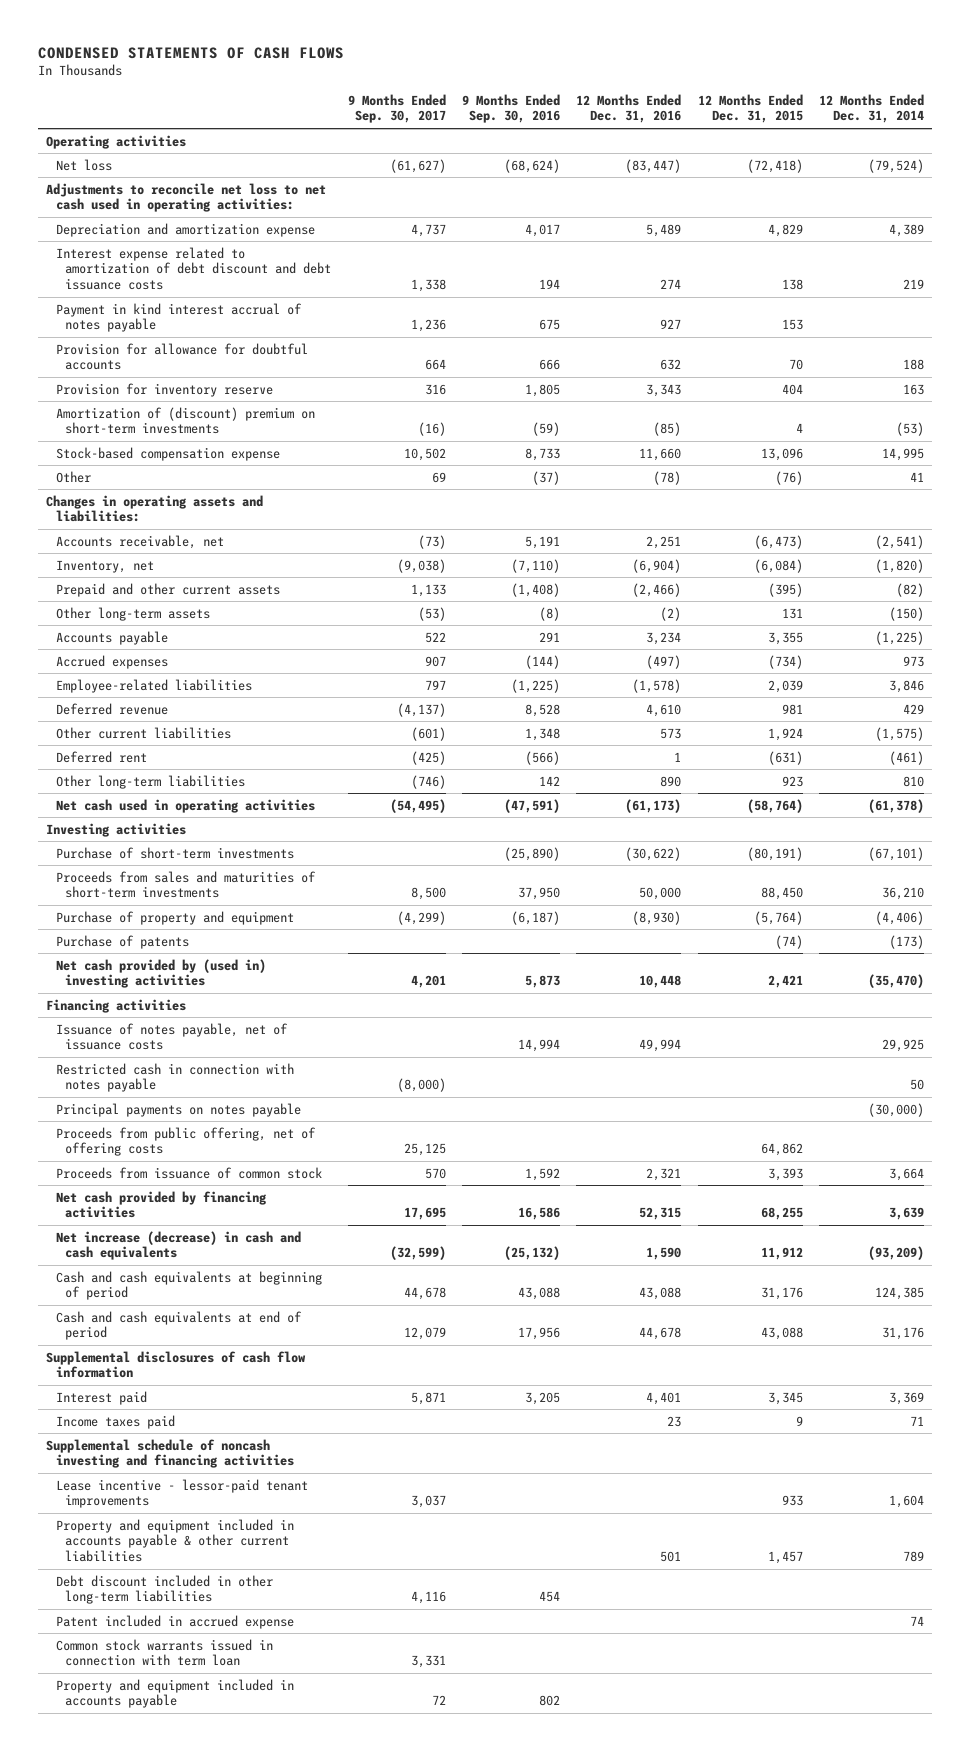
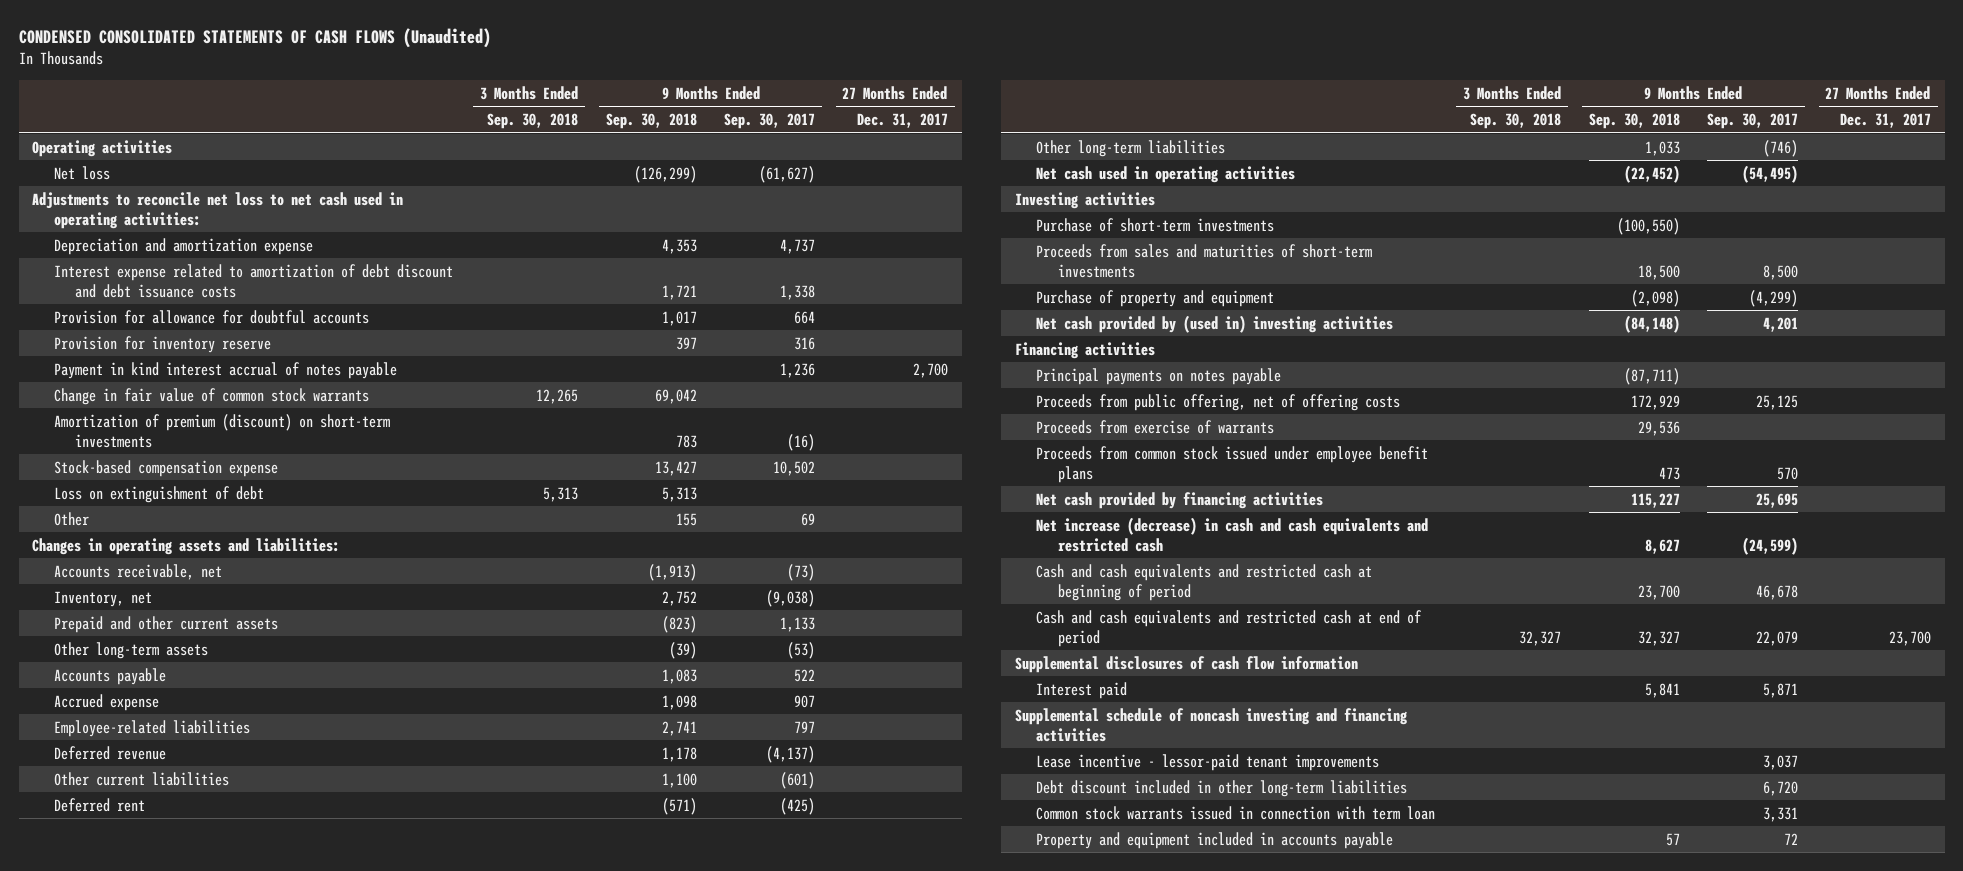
- CONDENSED STATEMENTS OF CASH FLOWS
+ CONDENSED CONSOLIDATED STATEMENTS OF CASH FLOWS (Unaudited)
- | 9 Months Ended Sep. 30, 2017 | 9 Months Ended Sep. 30, 2016 | 12 Months Ended Dec. 31, 2016 | 12 Months Ended Dec. 31, 2015 | 12 Months Ended Dec. 31, 2014
+ | 3 Months Ended Sep. 30, 2018 | 9 Months Ended Sep. 30, 2018 | 9 Months Ended Sep. 30, 2017 | 27 Months Ended Dec. 31, 2017
- Amortization of (discount) premium on short-term investments | (16) | (59) | (85) | 4 | (53)
moved down: Payment in kind interest accrual of notes payable | | | 1,236 | 2,700
+ Change in fair value of common stock warrants | 12,265 | 69,042 | |
+ Amortization of premium (discount) on short-term investments | | 783 | (16) |
+ Loss on extinguishment of debt | 5,313 | 5,313 | |
- Accrued expenses | 907 | (144) | (497) | (734) | 973
+ Accrued expense | | 1,098 | 907 |
- Purchase of patents | | | | (74) | (173)
- Issuance of notes payable, net of issuance costs | | 14,994 | 49,994 | | 29,925
- Restricted cash in connection with notes payable | (8,000) | | | | 50
- Proceeds from issuance of common stock | 570 | 1,592 | 2,321 | 3,393 | 3,664
- Net cash provided by financing activities | 17,695 | 16,586 | 52,315 | 68,255 | 3,639
- Net increase (decrease) in cash and cash equivalents | (32,599) | (25,132) | 1,590 | 11,912 | (93,209)
- Cash and cash equivalents at beginning of period | 44,678 | 43,088 | 43,088 | 31,176 | 124,385
- Cash and cash equivalents at end of period | 12,079 | 17,956 | 44,678 | 43,088 | 31,176
+ Proceeds from exercise of warrants | | 29,536 | |
+ Proceeds from common stock issued under employee benefit plans | | 473 | 570 |
+ Net cash provided by financing activities | | 115,227 | 25,695 |
+ Net increase (decrease) in cash and cash equivalents and restricted cash | | 8,627 | (24,599) |
+ Cash and cash equivalents and restricted cash at beginning of period | | 23,700 | 46,678 |
+ Cash and cash equivalents and restricted cash at end of period | 32,327 | 32,327 | 22,079 | 23,700
- Income taxes paid | | | 23 | 9 | 71
- Property and equipment included in accounts payable & other current liabilities | | | 501 | 1,457 | 789
- Debt discount included in other long-term liabilities | 4,116 | 454 | | |
- Patent included in accrued expense | | | | | 74
+ Debt discount included in other long-term liabilities | | | 6,720 |

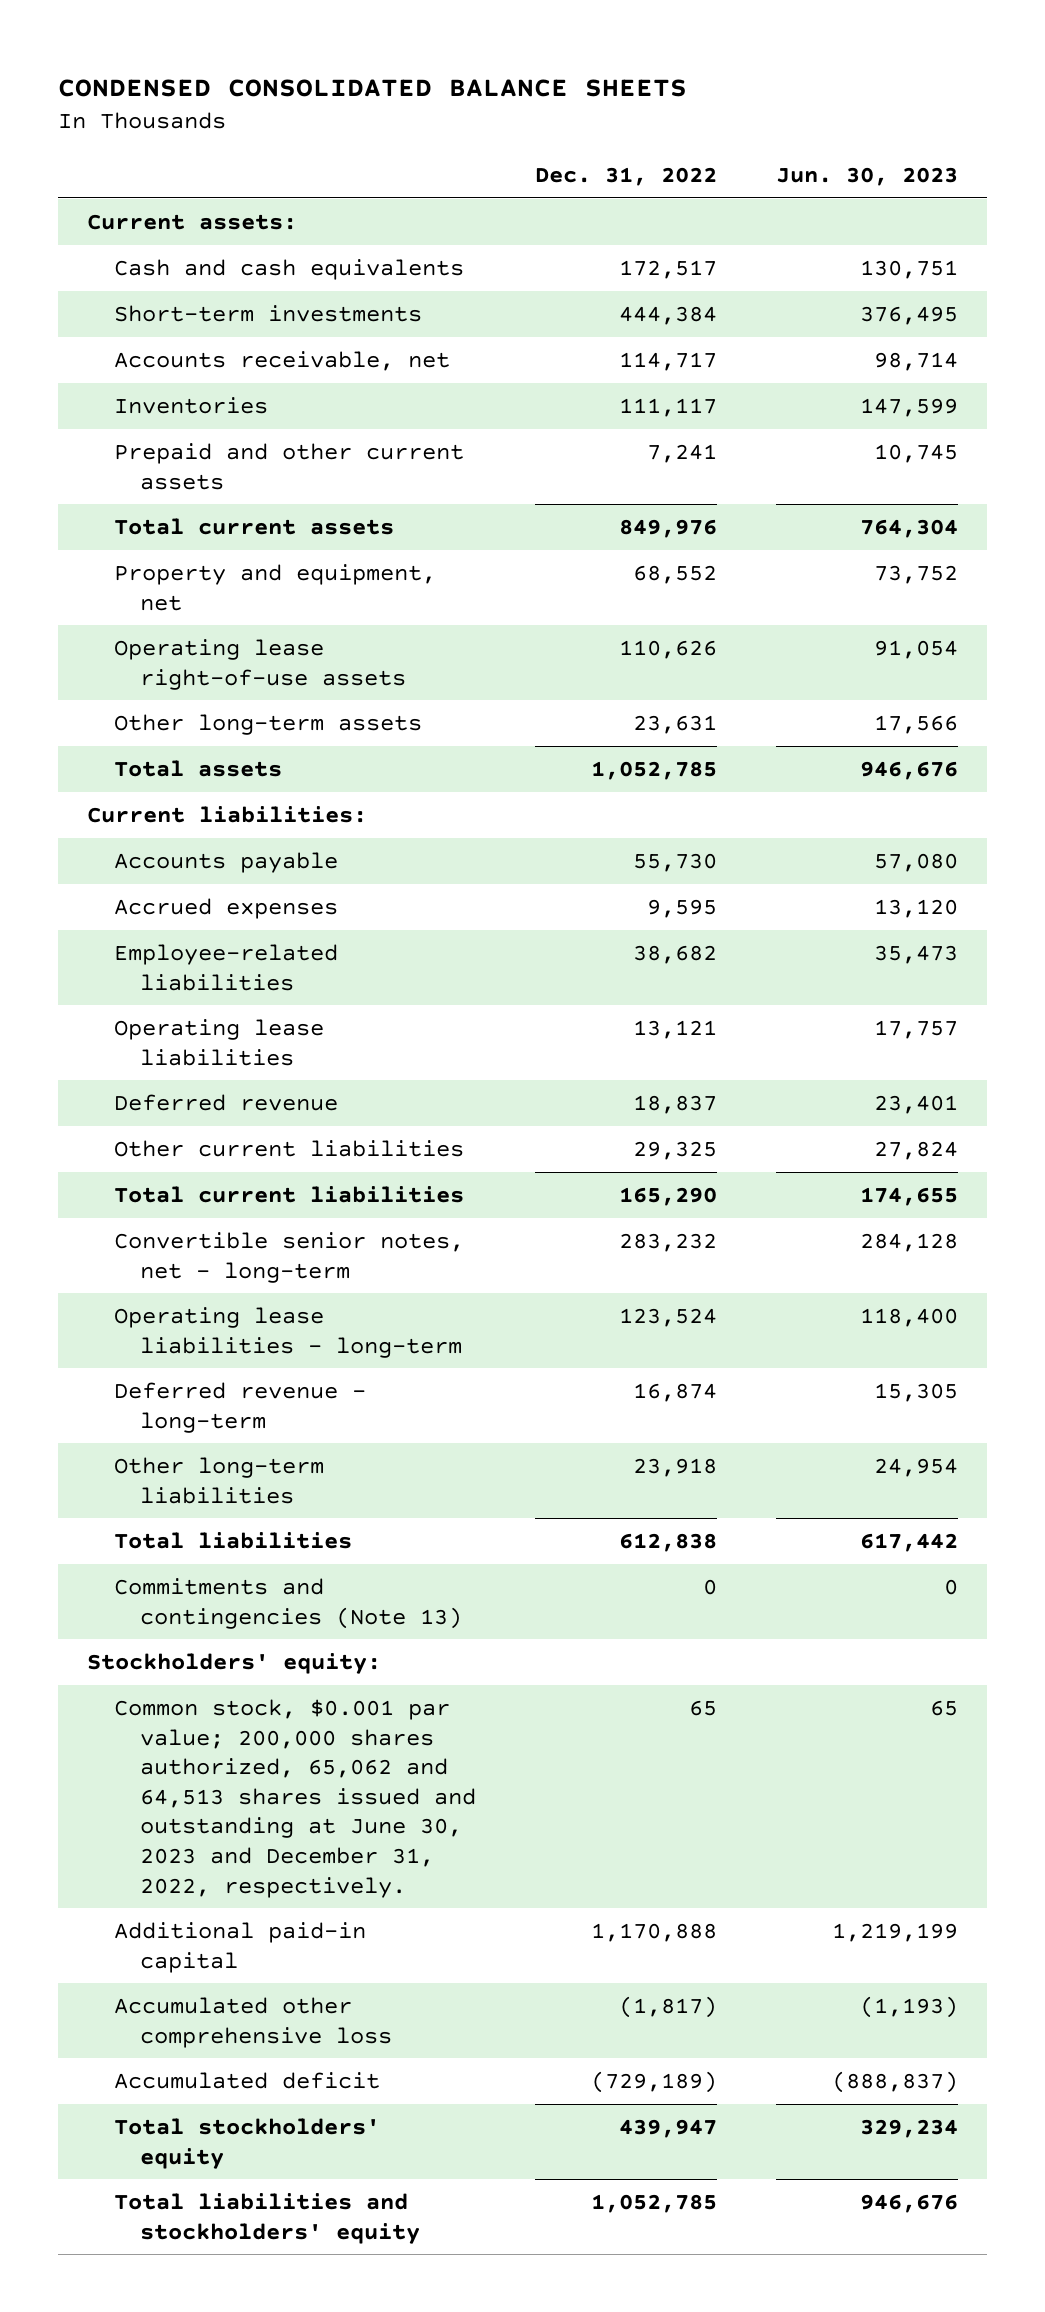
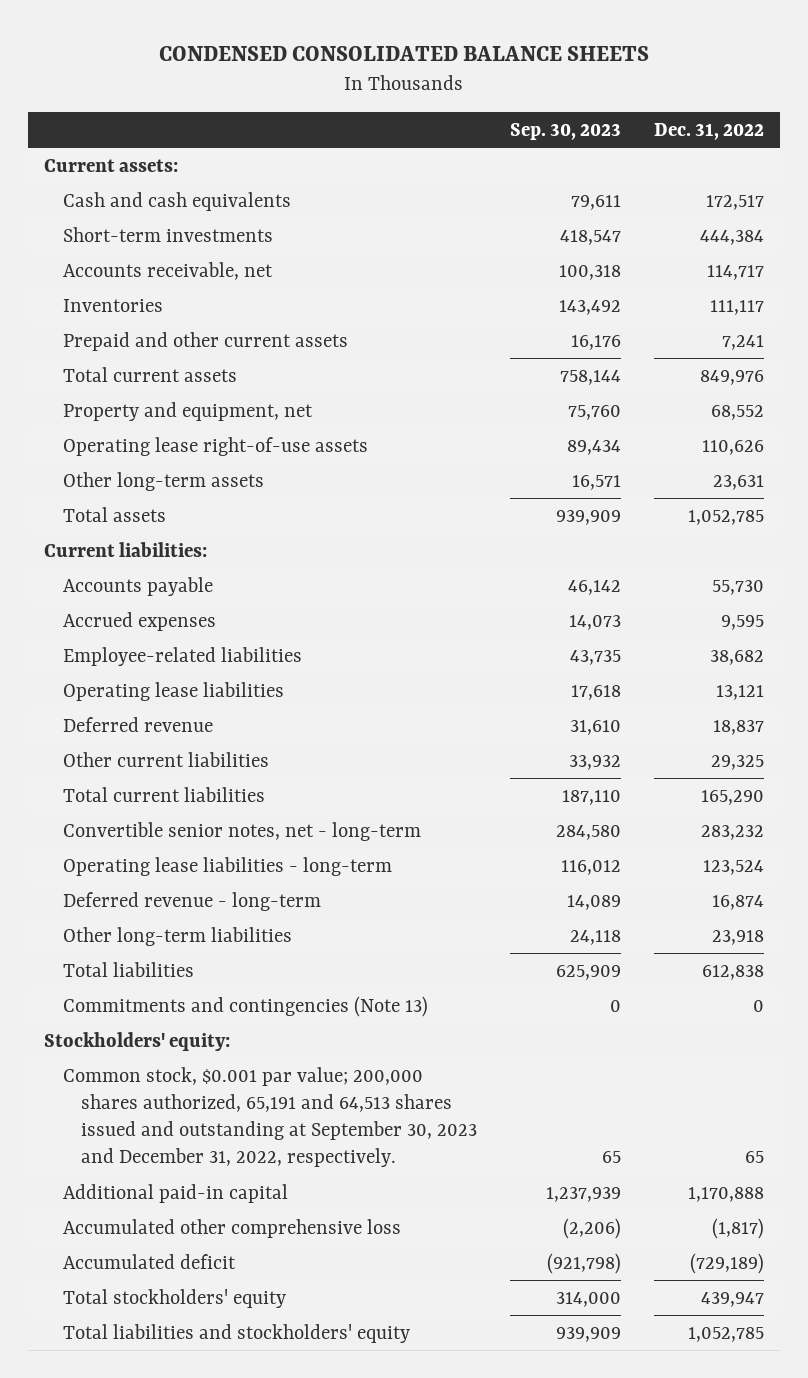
- | Dec. 31, 2022 | Jun. 30, 2023
+ | Sep. 30, 2023 | Dec. 31, 2022
- Common stock, $0.001 par value; 200,000 shares authorized, 65,062 and 64,513 shares issued and outstanding at June 30, 2023 and December 31, 2022, respectively. | 65 | 65
+ Common stock, $0.001 par value; 200,000 shares authorized, 65,191 and 64,513 shares issued and outstanding at September 30, 2023 and December 31, 2022, respectively. | 65 | 65

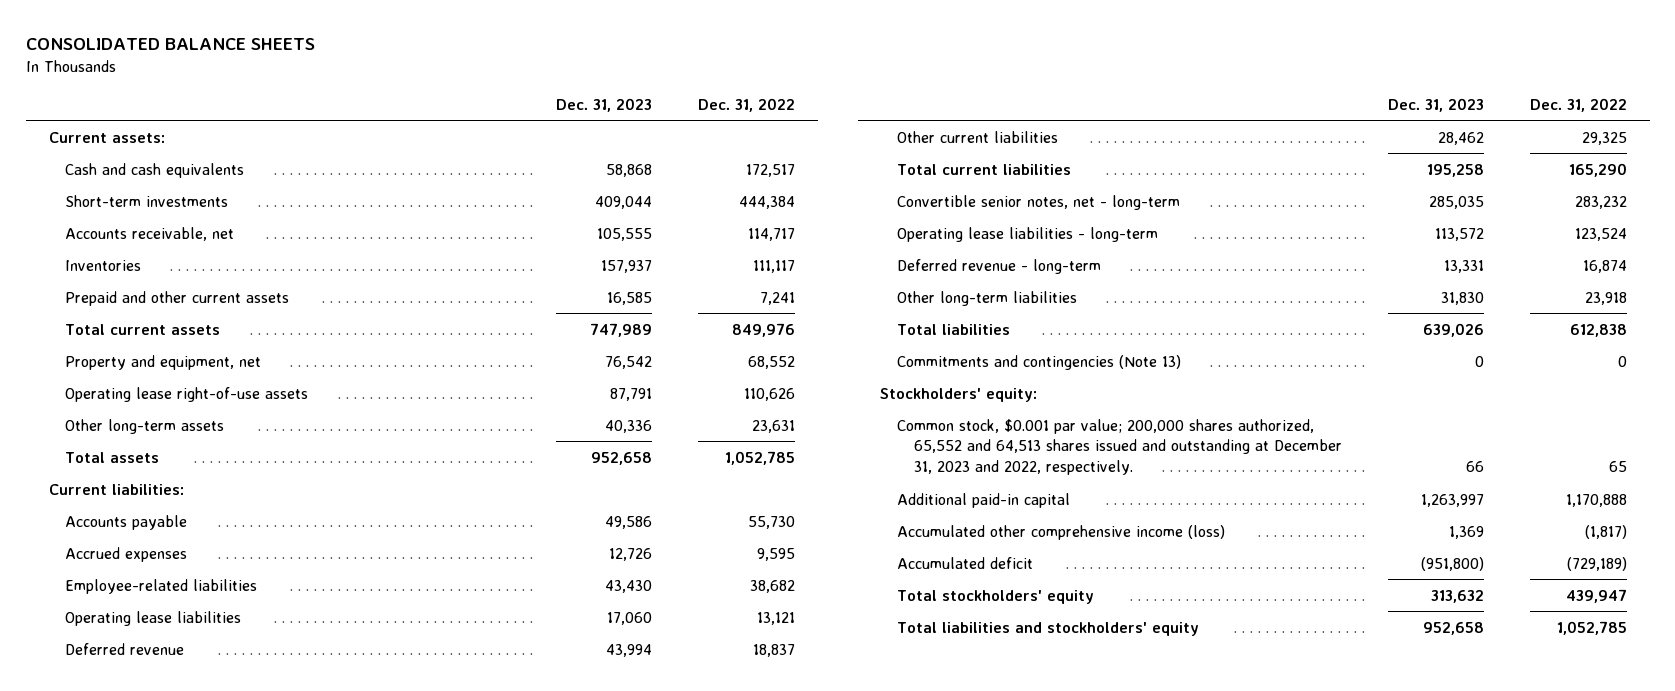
- CONDENSED CONSOLIDATED BALANCE SHEETS
+ CONSOLIDATED BALANCE SHEETS
- | Sep. 30, 2023 | Dec. 31, 2022
+ | Dec. 31, 2023 | Dec. 31, 2022
- Common stock, $0.001 par value; 200,000 shares authorized, 65,191 and 64,513 shares issued and outstanding at September 30, 2023 and December 31, 2022, respectively. | 65 | 65
+ Common stock, $0.001 par value; 200,000 shares authorized, 65,552 and 64,513 shares issued and outstanding at December 31, 2023 and 2022, respectively. | 66 | 65
- Accumulated other comprehensive loss | (2,206) | (1,817)
+ Accumulated other comprehensive income (loss) | 1,369 | (1,817)

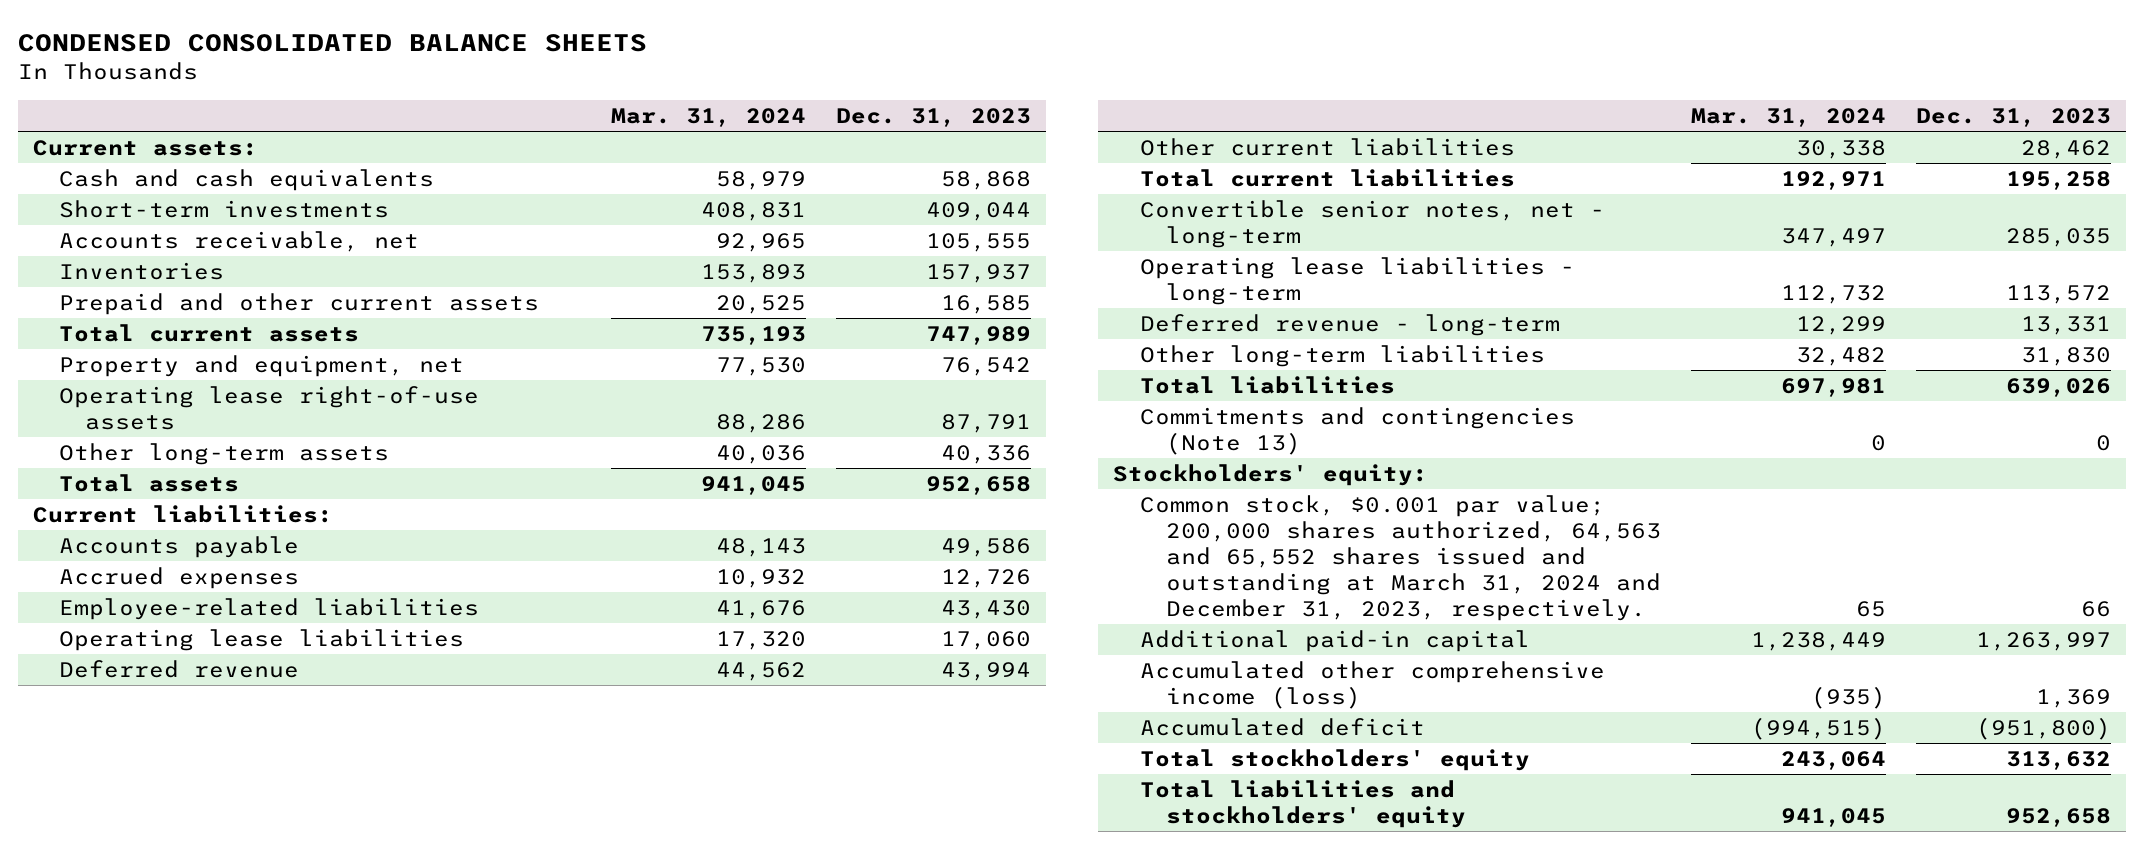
- CONSOLIDATED BALANCE SHEETS
+ CONDENSED CONSOLIDATED BALANCE SHEETS
- | Dec. 31, 2023 | Dec. 31, 2022
+ | Mar. 31, 2024 | Dec. 31, 2023
- Common stock, $0.001 par value; 200,000 shares authorized, 65,552 and 64,513 shares issued and outstanding at December 31, 2023 and 2022, respectively. | 66 | 65
+ Common stock, $0.001 par value; 200,000 shares authorized, 64,563 and 65,552 shares issued and outstanding at March 31, 2024 and December 31, 2023, respectively. | 65 | 66

